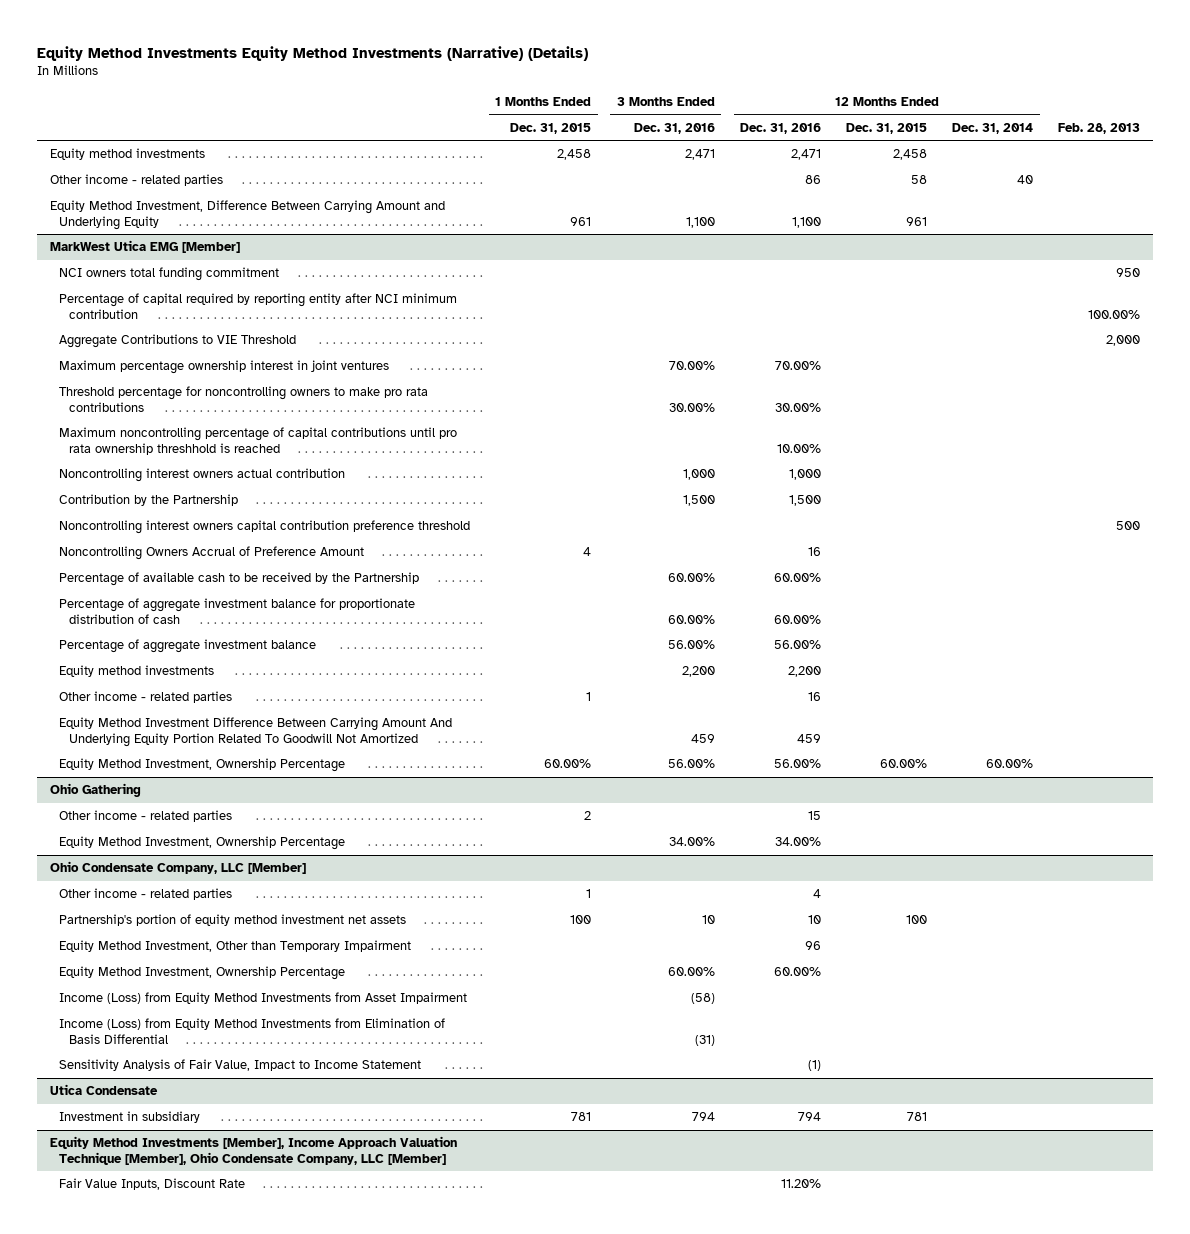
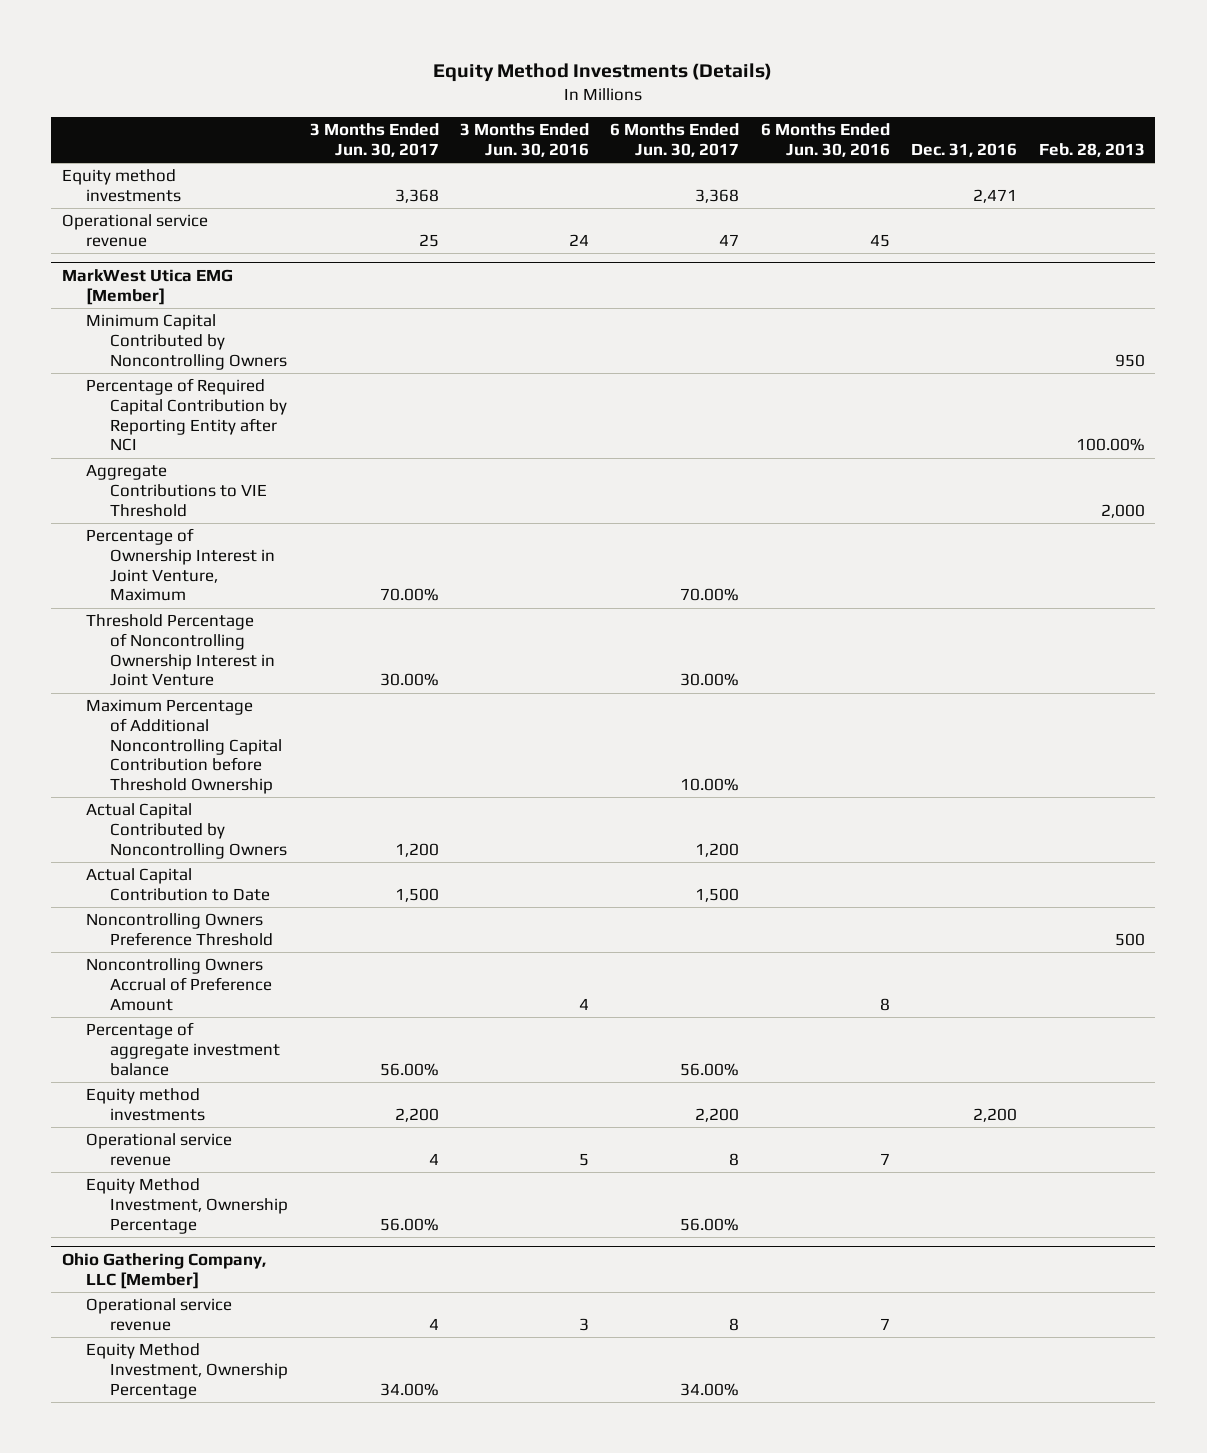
- Equity Method Investments Equity Method Investments (Narrative) (Details)
+ Equity Method Investments (Details)
- | 1 Months Ended Dec. 31, 2015 | 3 Months Ended Dec. 31, 2016 | 12 Months Ended Dec. 31, 2016 | 12 Months Ended Dec. 31, 2015 | 12 Months Ended Dec. 31, 2014 | Feb. 28, 2013
+ | 3 Months Ended Jun. 30, 2017 | 3 Months Ended Jun. 30, 2016 | 6 Months Ended Jun. 30, 2017 | 6 Months Ended Jun. 30, 2016 | Dec. 31, 2016 | Feb. 28, 2013
- Other income - related parties | | | 86 | 58 | 40 |
- Equity Method Investment, Difference Between Carrying Amount and Underlying Equity | 961 | 1,100 | 1,100 | 961 | |
+ Operational service revenue | 25 | 24 | 47 | 45 | |
@ MarkWest Utica EMG [Member]
- NCI owners total funding commitment | | | | | | 950
- Percentage of capital required by reporting entity after NCI minimum contribution | | | | | | 100.00%
+ Minimum Capital Contributed by Noncontrolling Owners | | | | | | 950
+ Percentage of Required Capital Contribution by Reporting Entity after NCI | | | | | | 100.00%
- Maximum percentage ownership interest in joint ventures | | 70.00% | 70.00% | | |
- Threshold percentage for noncontrolling owners to make pro rata contributions | | 30.00% | 30.00% | | |
- Maximum noncontrolling percentage of capital contributions until pro rata ownership threshhold is reached | | | 10.00% | | |
- Noncontrolling interest owners actual contribution | | 1,000 | 1,000 | | |
- Contribution by the Partnership | | 1,500 | 1,500 | | |
- Noncontrolling interest owners capital contribution preference threshold | | | | | | 500
+ Percentage of Ownership Interest in Joint Venture, Maximum | 70.00% | | 70.00% | | |
+ Threshold Percentage of Noncontrolling Ownership Interest in Joint Venture | 30.00% | | 30.00% | | |
+ Maximum Percentage of Additional Noncontrolling Capital Contribution before Threshold Ownership | | | 10.00% | | |
+ Actual Capital Contributed by Noncontrolling Owners | 1,200 | | 1,200 | | |
+ Actual Capital Contribution to Date | 1,500 | | 1,500 | | |
+ Noncontrolling Owners Preference Threshold | | | | | | 500
- Percentage of available cash to be received by the Partnership | | 60.00% | 60.00% | | |
- Percentage of aggregate investment balance for proportionate distribution of cash | | 60.00% | 60.00% | | |
- Other income - related parties | 1 | | 16 | | |
- Equity Method Investment Difference Between Carrying Amount And Underlying Equity Portion Related To Goodwill Not Amortized | | 459 | 459 | | |
+ Operational service revenue | 4 | 5 | 8 | 7 | |
- Ohio Gathering
- Other income - related parties | 2 | | 15 | | |
+ Ohio Gathering Company, LLC [Member]
+ Operational service revenue | 4 | 3 | 8 | 7 | |
- Ohio Condensate Company, LLC [Member]
- Other income - related parties | 1 | | 4 | | |
- Partnership's portion of equity method investment net assets | 100 | 10 | 10 | 100 | |
- Equity Method Investment, Other than Temporary Impairment | | | 96 | | |
- Equity Method Investment, Ownership Percentage | | 60.00% | 60.00% | | |
- Income (Loss) from Equity Method Investments from Asset Impairment | | (58) | | | |
- Income (Loss) from Equity Method Investments from Elimination of Basis Differential | | (31) | | | |
- Sensitivity Analysis of Fair Value, Impact to Income Statement | | | (1) | | |
- Utica Condensate
- Investment in subsidiary | 781 | 794 | 794 | 781 | |
- Equity Method Investments [Member], Income Approach Valuation Technique [Member], Ohio Condensate Company, LLC [Member]
- Fair Value Inputs, Discount Rate | | | 11.20% | | |

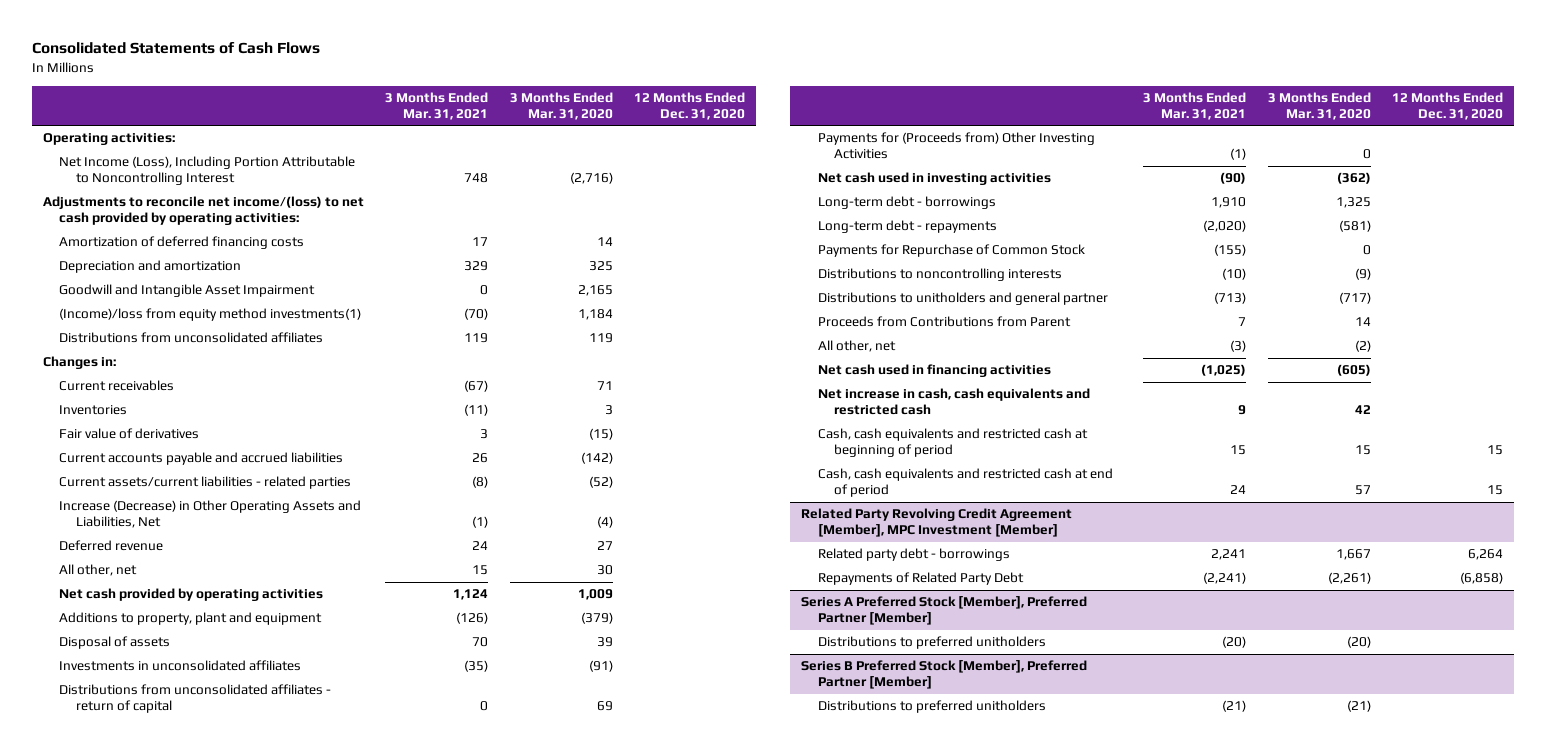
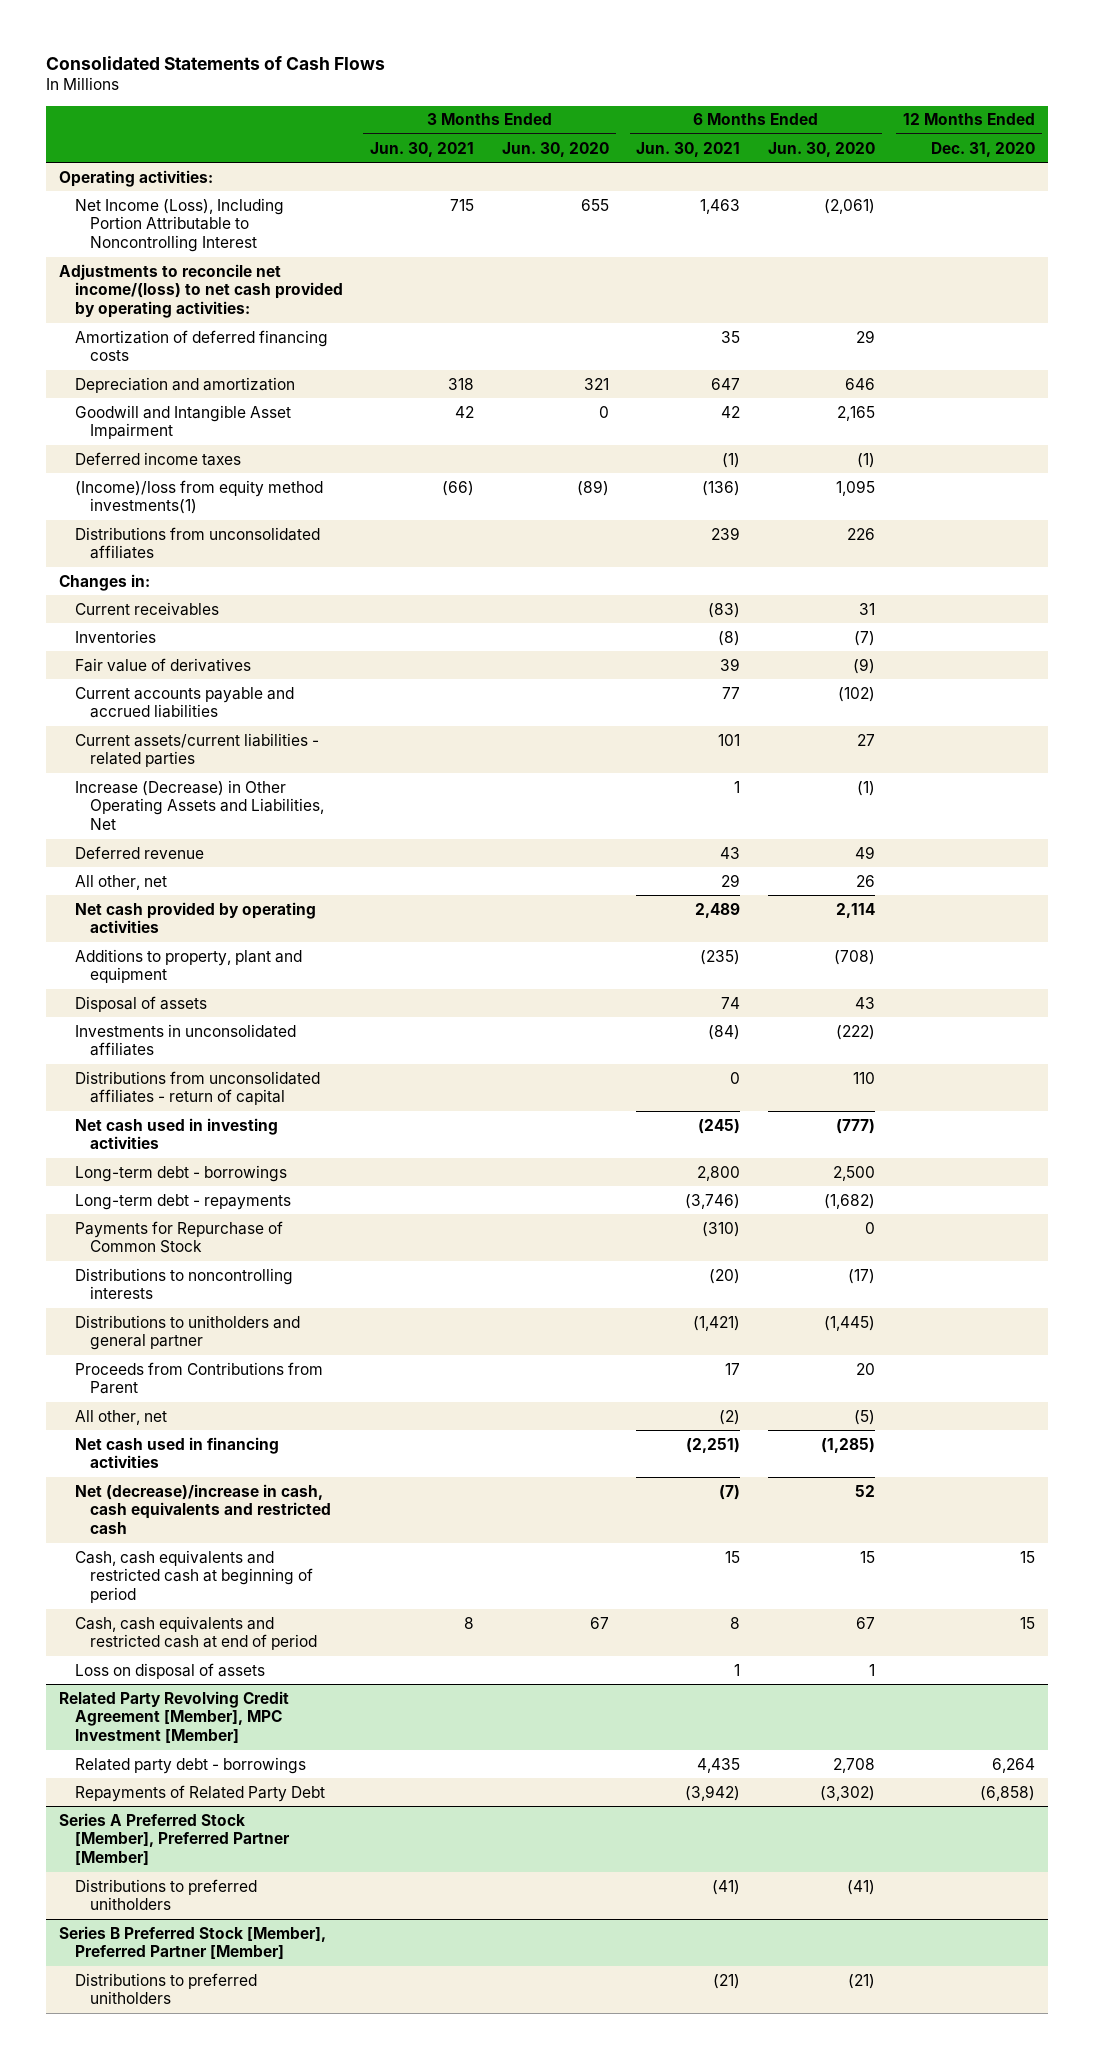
- | 3 Months Ended Mar. 31, 2021 | 3 Months Ended Mar. 31, 2020 | 12 Months Ended Dec. 31, 2020
+ | 3 Months Ended Jun. 30, 2021 | 3 Months Ended Jun. 30, 2020 | 6 Months Ended Jun. 30, 2021 | 6 Months Ended Jun. 30, 2020 | 12 Months Ended Dec. 31, 2020
+ Deferred income taxes | | | (1) | (1) |
- Payments for (Proceeds from) Other Investing Activities | (1) | 0 |
- Net increase in cash, cash equivalents and restricted cash | 9 | 42 |
+ Net (decrease)/increase in cash, cash equivalents and restricted cash | | | (7) | 52 |
+ Loss on disposal of assets | | | 1 | 1 |

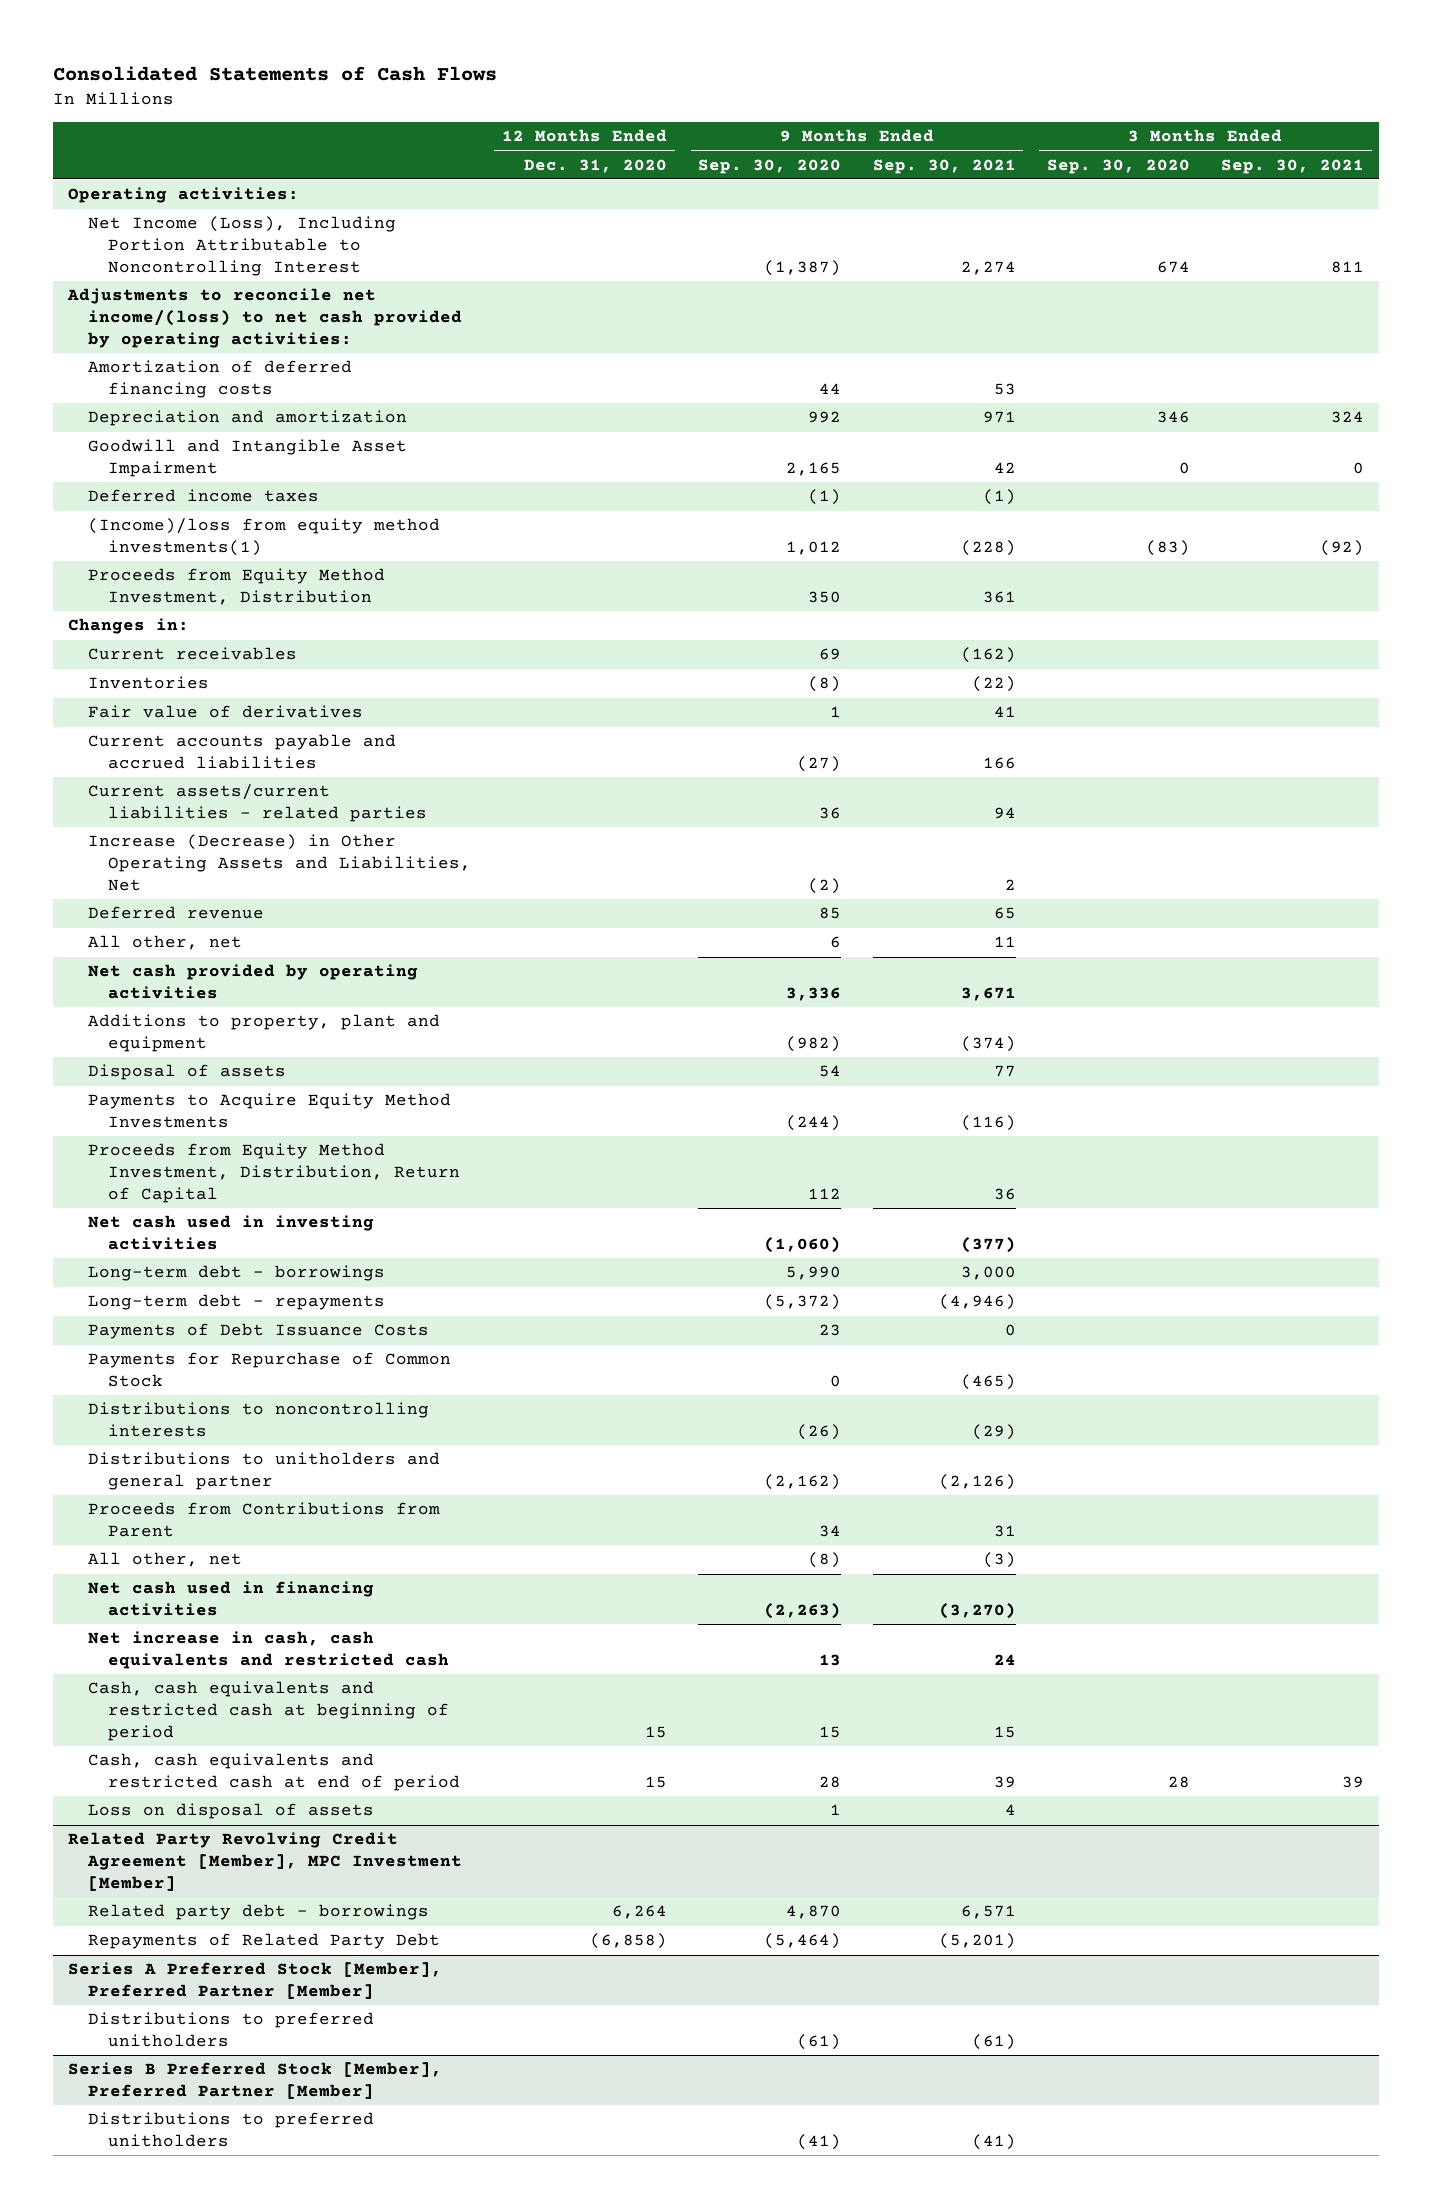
- | 3 Months Ended Jun. 30, 2021 | 3 Months Ended Jun. 30, 2020 | 6 Months Ended Jun. 30, 2021 | 6 Months Ended Jun. 30, 2020 | 12 Months Ended Dec. 31, 2020
+ | 12 Months Ended Dec. 31, 2020 | 9 Months Ended Sep. 30, 2020 | 9 Months Ended Sep. 30, 2021 | 3 Months Ended Sep. 30, 2020 | 3 Months Ended Sep. 30, 2021
- Distributions from unconsolidated affiliates | | | 239 | 226 |
+ Proceeds from Equity Method Investment, Distribution | | 350 | 361 | |
- Investments in unconsolidated affiliates | | | (84) | (222) |
- Distributions from unconsolidated affiliates - return of capital | | | 0 | 110 |
+ Payments to Acquire Equity Method Investments | | (244) | (116) | |
+ Proceeds from Equity Method Investment, Distribution, Return of Capital | | 112 | 36 | |
+ Payments of Debt Issuance Costs | | 23 | 0 | |
- Net (decrease)/increase in cash, cash equivalents and restricted cash | | | (7) | 52 |
+ Net increase in cash, cash equivalents and restricted cash | | 13 | 24 | |

